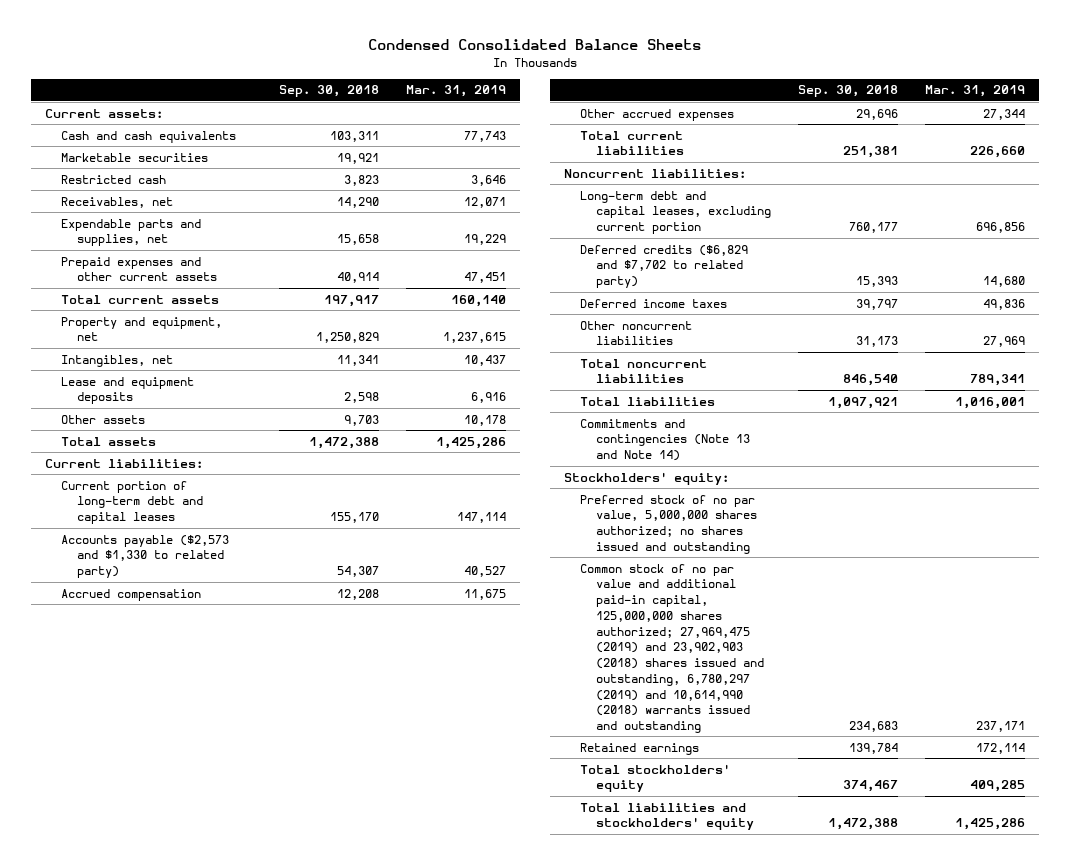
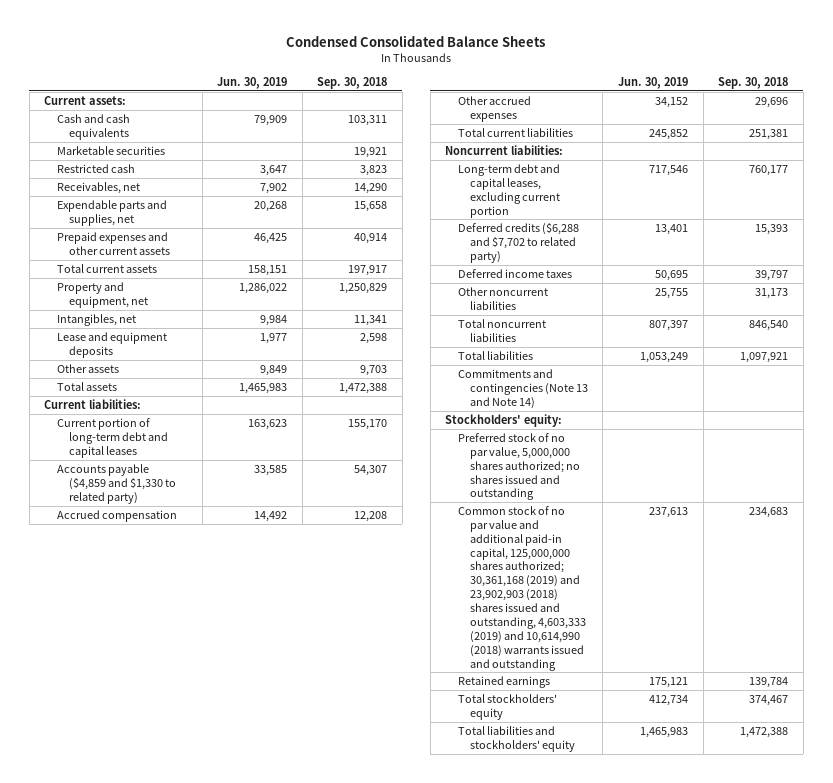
- | Sep. 30, 2018 | Mar. 31, 2019
+ | Jun. 30, 2019 | Sep. 30, 2018
- Accounts payable ($2,573 and $1,330 to related party) | 54,307 | 40,527
+ Accounts payable ($4,859 and $1,330 to related party) | 33,585 | 54,307
- Deferred credits ($6,829 and $7,702 to related party) | 15,393 | 14,680
+ Deferred credits ($6,288 and $7,702 to related party) | 13,401 | 15,393
- Common stock of no par value and additional paid-in capital, 125,000,000 shares authorized; 27,969,475 (2019) and 23,902,903 (2018) shares issued and outstanding, 6,780,297 (2019) and 10,614,990 (2018) warrants issued and outstanding | 234,683 | 237,171
+ Common stock of no par value and additional paid-in capital, 125,000,000 shares authorized; 30,361,168 (2019) and 23,902,903 (2018) shares issued and outstanding, 4,603,333 (2019) and 10,614,990 (2018) warrants issued and outstanding | 237,613 | 234,683

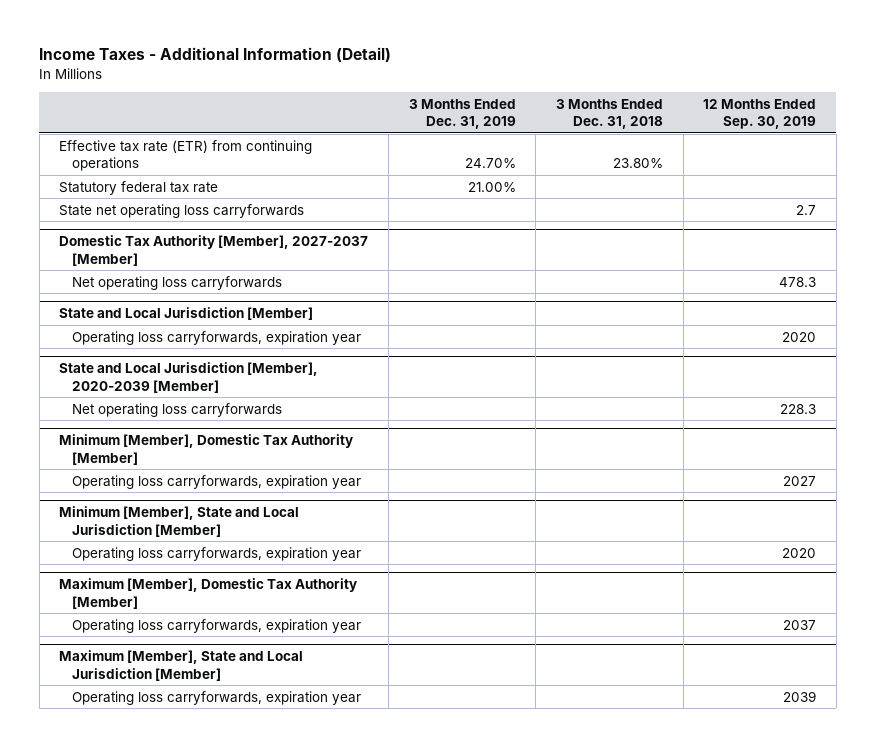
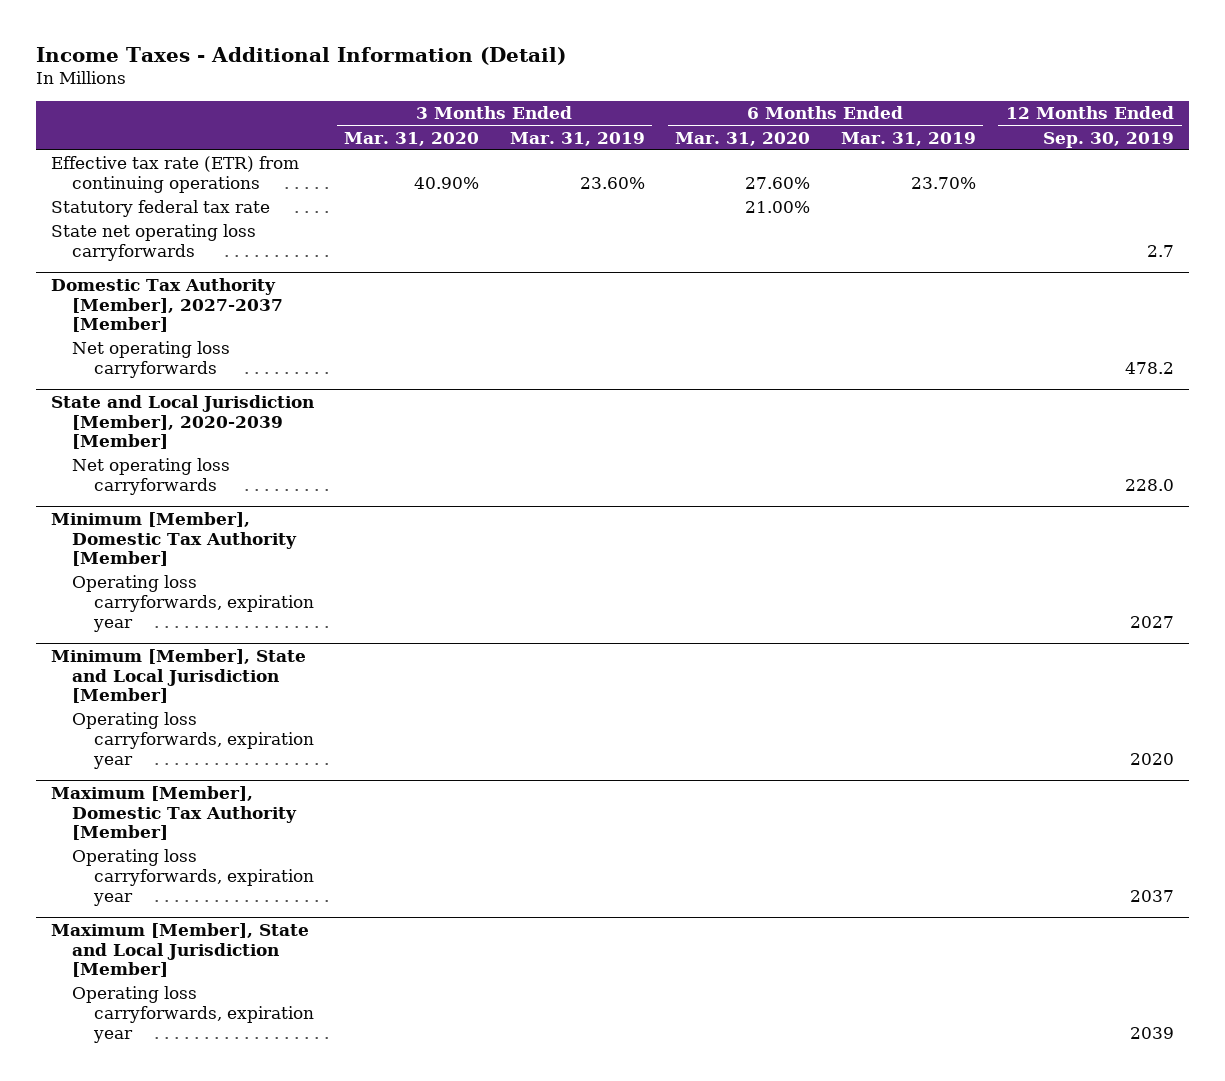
- | 3 Months Ended Dec. 31, 2019 | 3 Months Ended Dec. 31, 2018 | 12 Months Ended Sep. 30, 2019
+ | 3 Months Ended Mar. 31, 2020 | 3 Months Ended Mar. 31, 2019 | 6 Months Ended Mar. 31, 2020 | 6 Months Ended Mar. 31, 2019 | 12 Months Ended Sep. 30, 2019
@ Domestic Tax Authority [Member], 2027-2037 [Member]
- Net operating loss carryforwards | | | 478.3
- State and Local Jurisdiction [Member]
- Operating loss carryforwards, expiration year | | | 2020
@ Domestic Tax Authority [Member], 2027-2037 [Member]
+ Net operating loss carryforwards | | | | | 478.2
@ State and Local Jurisdiction [Member], 2020-2039 [Member]
- Net operating loss carryforwards | | | 228.3
+ Net operating loss carryforwards | | | | | 228.0

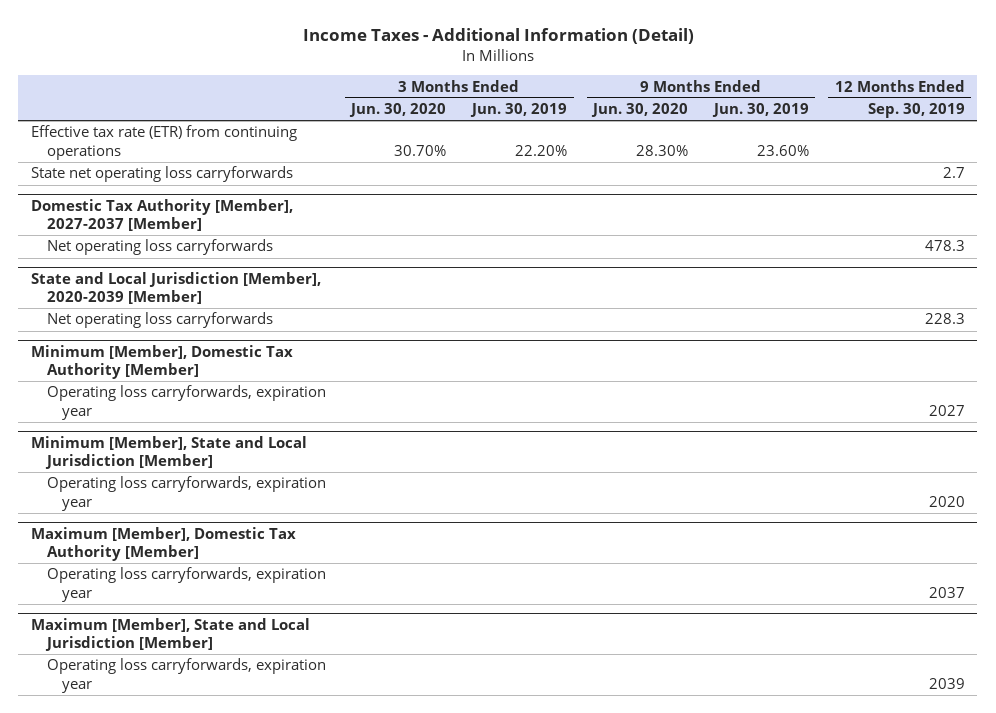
- | 3 Months Ended Mar. 31, 2020 | 3 Months Ended Mar. 31, 2019 | 6 Months Ended Mar. 31, 2020 | 6 Months Ended Mar. 31, 2019 | 12 Months Ended Sep. 30, 2019
+ | 3 Months Ended Jun. 30, 2020 | 3 Months Ended Jun. 30, 2019 | 9 Months Ended Jun. 30, 2020 | 9 Months Ended Jun. 30, 2019 | 12 Months Ended Sep. 30, 2019
- Statutory federal tax rate | | | 21.00% | |
@ Domestic Tax Authority [Member], 2027-2037 [Member]
- Net operating loss carryforwards | | | | | 478.2
+ Net operating loss carryforwards | | | | | 478.3
@ State and Local Jurisdiction [Member], 2020-2039 [Member]
- Net operating loss carryforwards | | | | | 228.0
+ Net operating loss carryforwards | | | | | 228.3

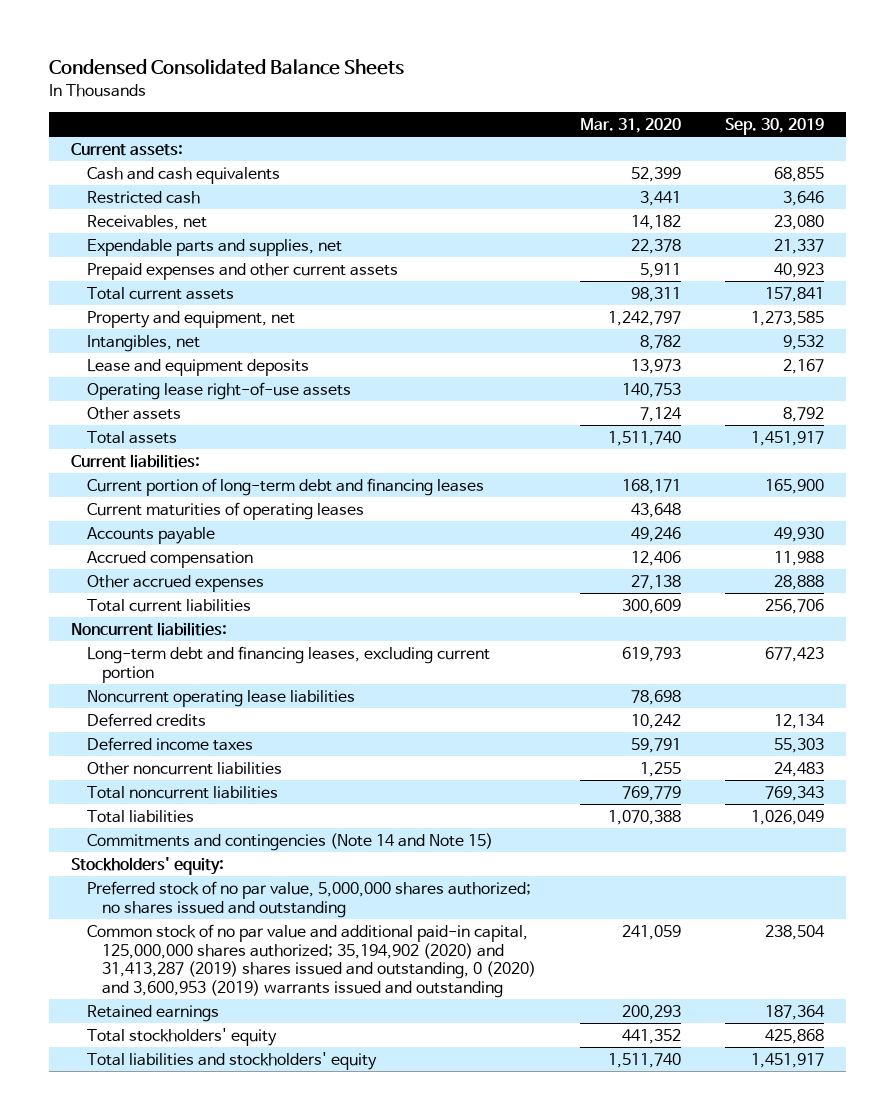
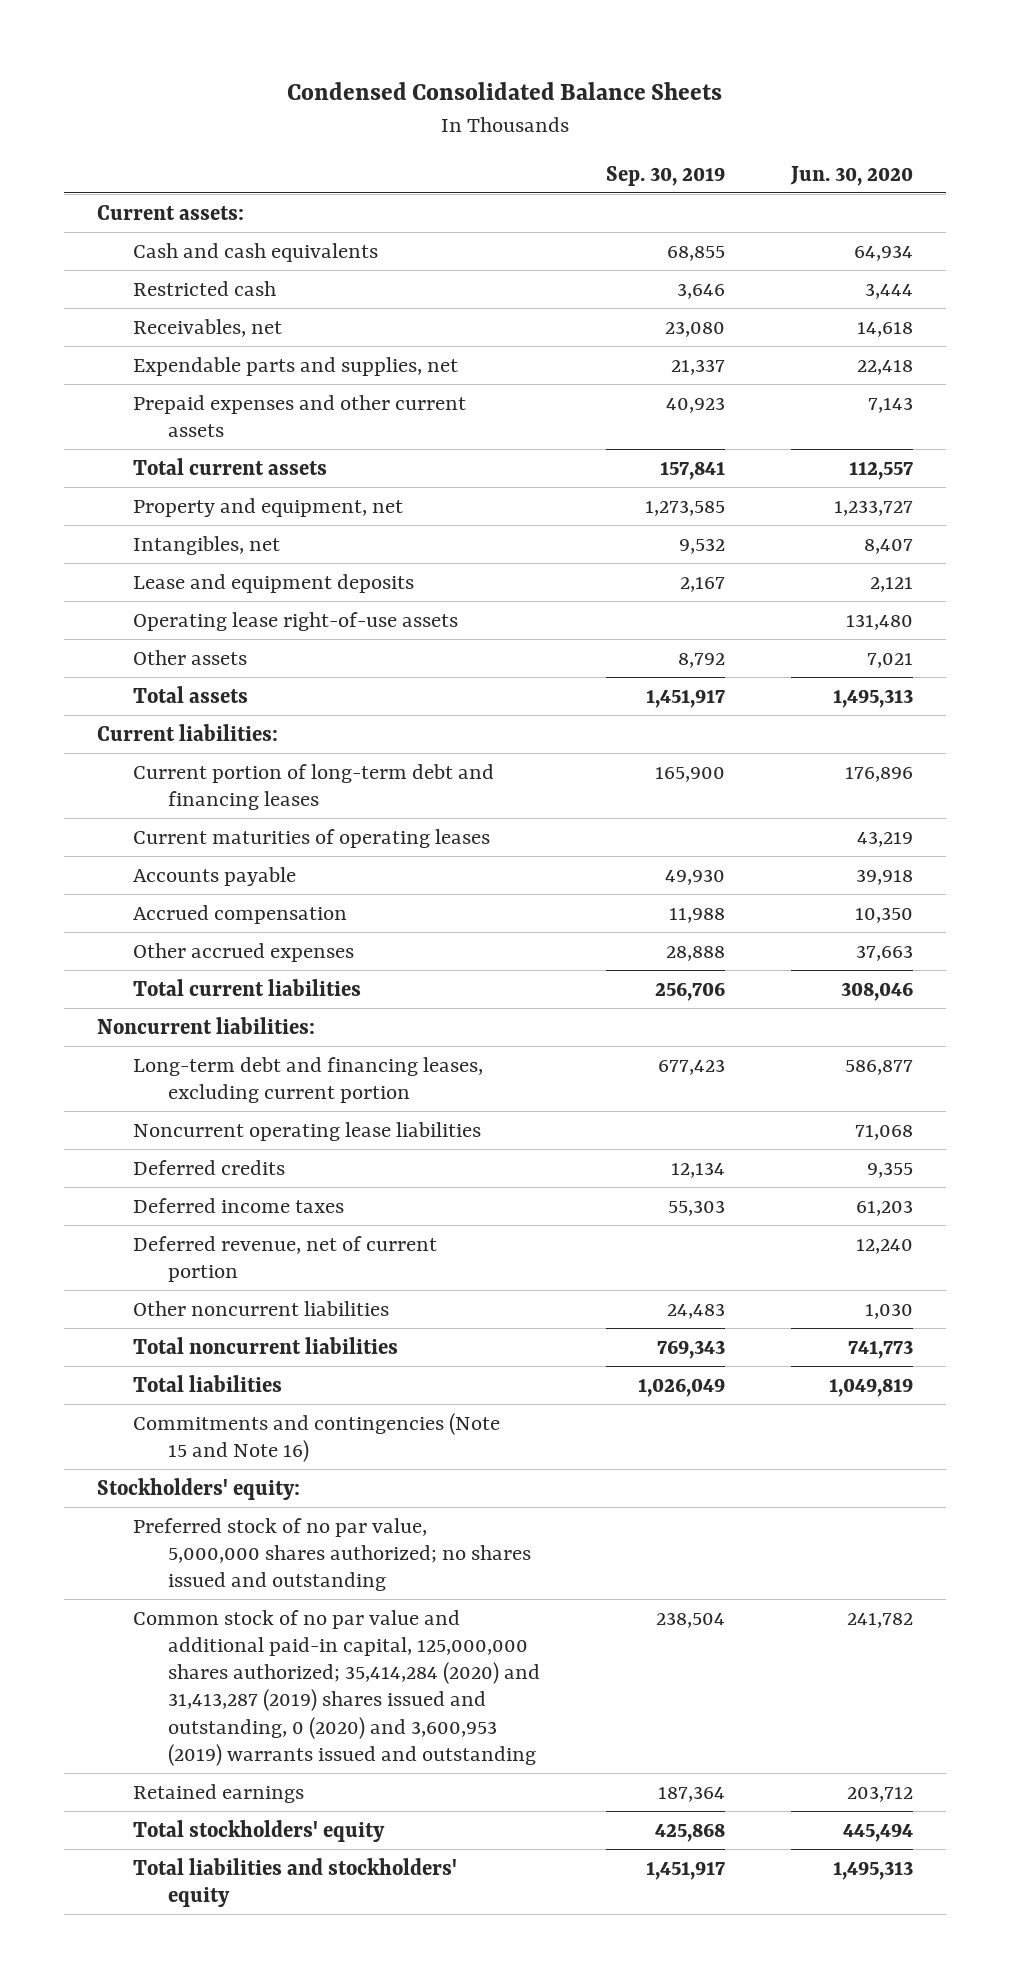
- | Mar. 31, 2020 | Sep. 30, 2019
+ | Sep. 30, 2019 | Jun. 30, 2020
+ Deferred revenue, net of current portion | | 12,240
- Commitments and contingencies (Note 14 and Note 15)
+ Commitments and contingencies (Note 15 and Note 16)
- Common stock of no par value and additional paid-in capital, 125,000,000 shares authorized; 35,194,902 (2020) and 31,413,287 (2019) shares issued and outstanding, 0 (2020) and 3,600,953 (2019) warrants issued and outstanding | 241,059 | 238,504
+ Common stock of no par value and additional paid-in capital, 125,000,000 shares authorized; 35,414,284 (2020) and 31,413,287 (2019) shares issued and outstanding, 0 (2020) and 3,600,953 (2019) warrants issued and outstanding | 238,504 | 241,782

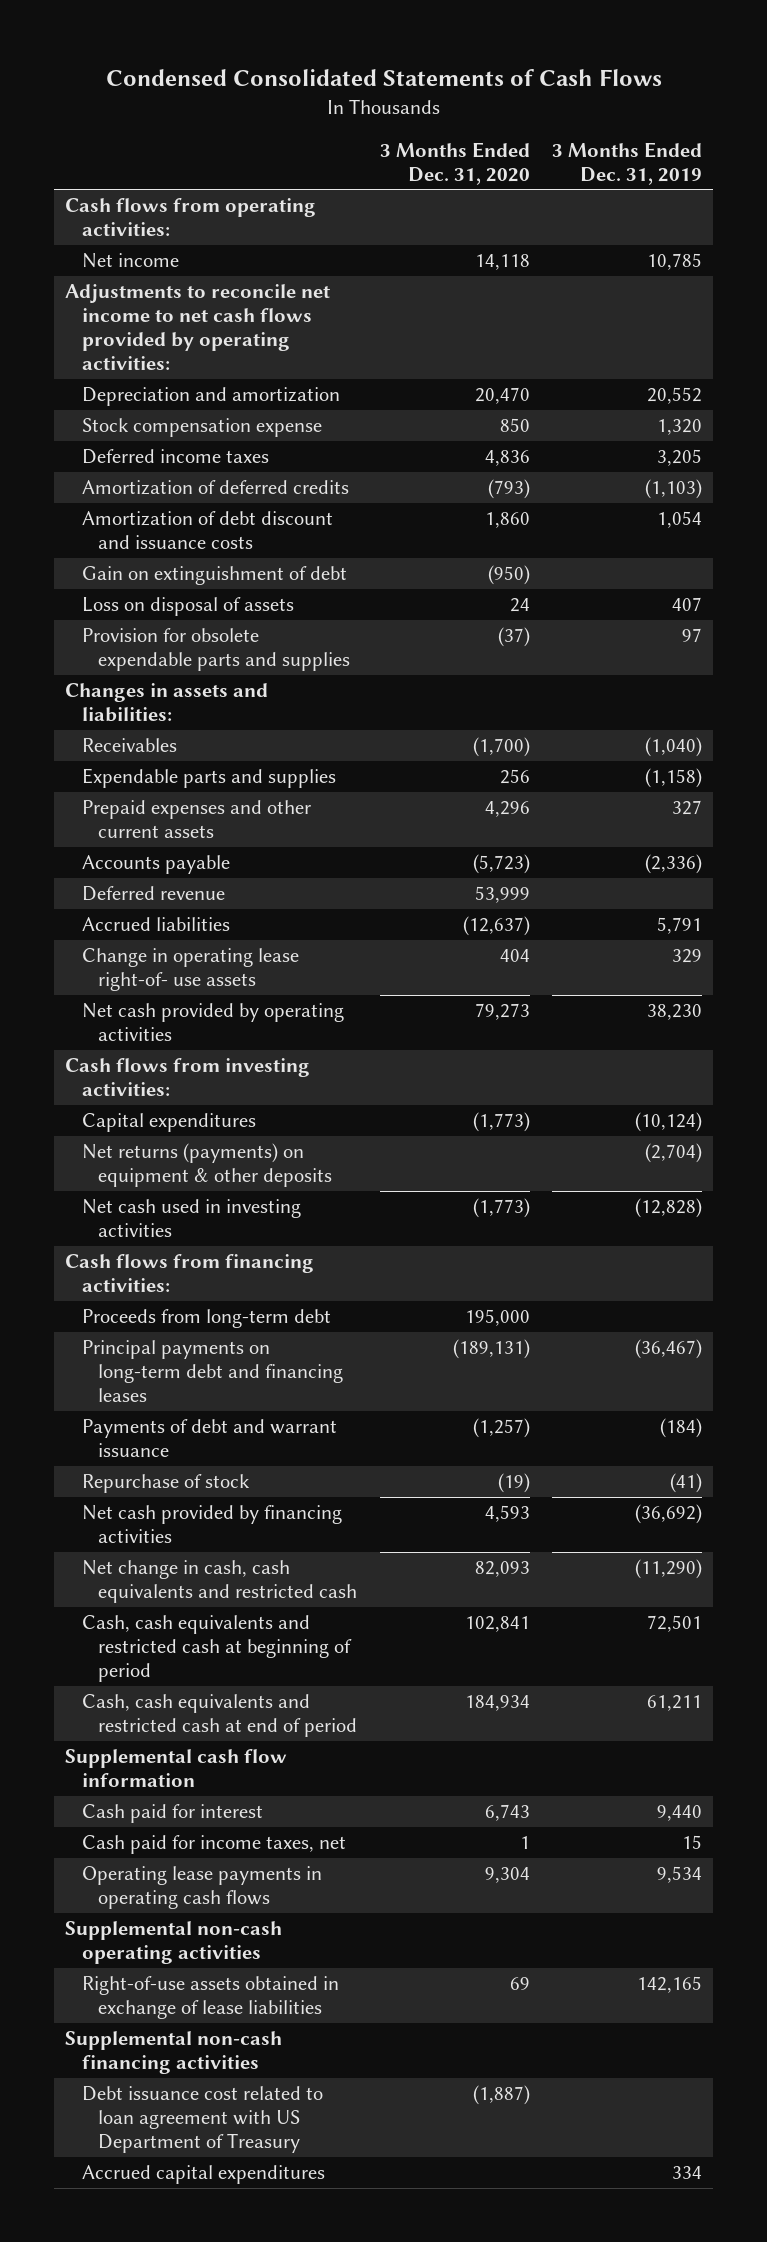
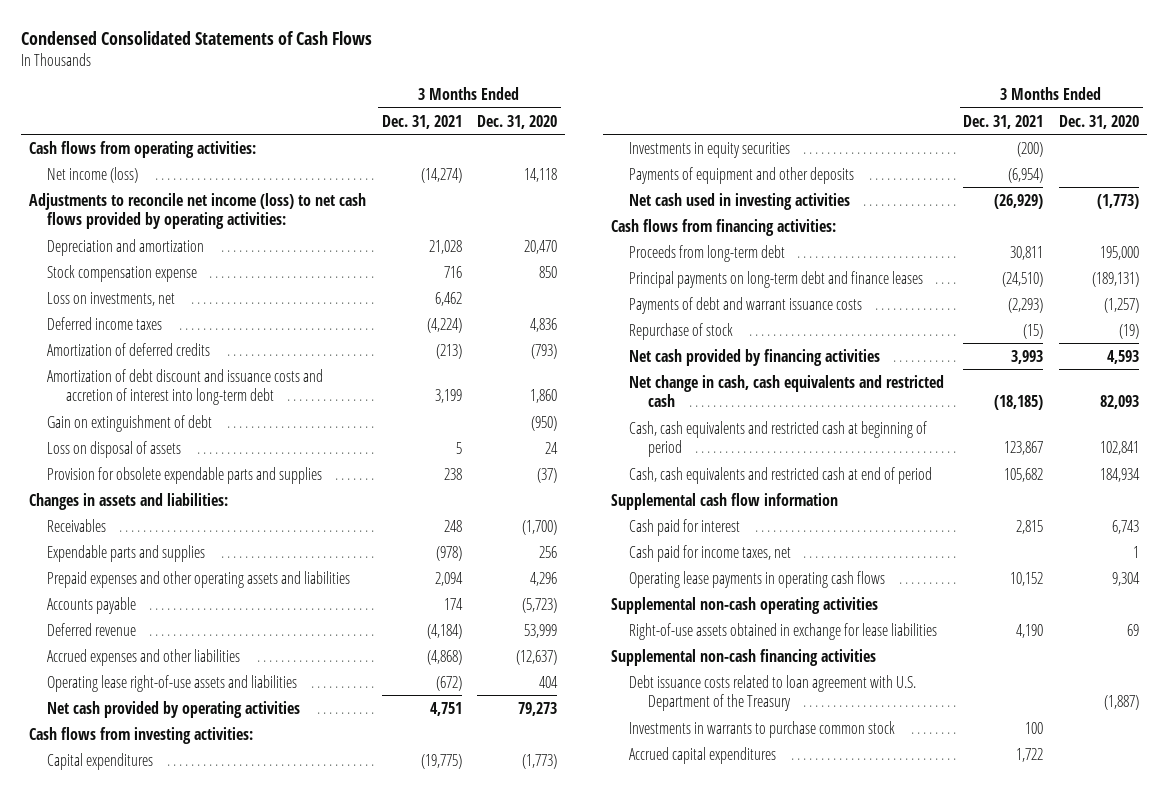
- | 3 Months Ended Dec. 31, 2020 | 3 Months Ended Dec. 31, 2019
+ | 3 Months Ended Dec. 31, 2021 | 3 Months Ended Dec. 31, 2020
- Net income | 14,118 | 10,785
- Adjustments to reconcile net income to net cash flows provided by operating activities:
+ Net income (loss) | (14,274) | 14,118
+ Adjustments to reconcile net income (loss) to net cash flows provided by operating activities:
+ Loss on investments, net | 6,462 |
- Amortization of debt discount and issuance costs | 1,860 | 1,054
+ Amortization of debt discount and issuance costs and accretion of interest into long-term debt | 3,199 | 1,860
- Prepaid expenses and other current assets | 4,296 | 327
+ Prepaid expenses and other operating assets and liabilities | 2,094 | 4,296
- Accrued liabilities | (12,637) | 5,791
- Change in operating lease right-of- use assets | 404 | 329
+ Accrued expenses and other liabilities | (4,868) | (12,637)
+ Operating lease right-of-use assets and liabilities | (672) | 404
- Net returns (payments) on equipment & other deposits | | (2,704)
+ Investments in equity securities | (200) |
+ Payments of equipment and other deposits | (6,954) |
- Principal payments on long-term debt and financing leases | (189,131) | (36,467)
- Payments of debt and warrant issuance | (1,257) | (184)
+ Principal payments on long-term debt and finance leases | (24,510) | (189,131)
+ Payments of debt and warrant issuance costs | (2,293) | (1,257)
- Right-of-use assets obtained in exchange of lease liabilities | 69 | 142,165
+ Right-of-use assets obtained in exchange for lease liabilities | 4,190 | 69
- Debt issuance cost related to loan agreement with US Department of Treasury | (1,887) |
+ Debt issuance costs related to loan agreement with U.S. Department of the Treasury | | (1,887)
+ Investments in warrants to purchase common stock | 100 |

